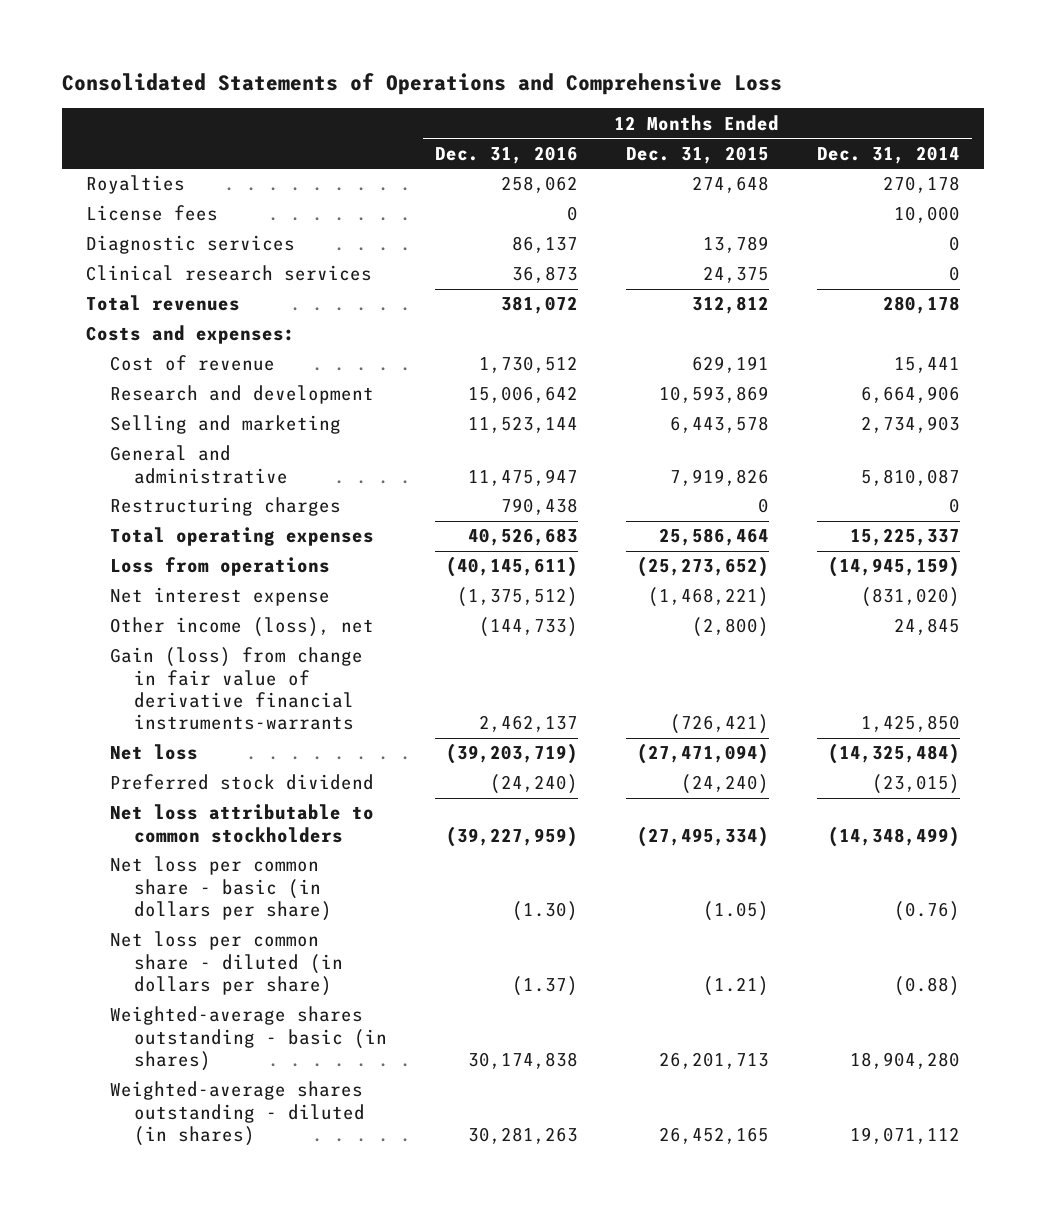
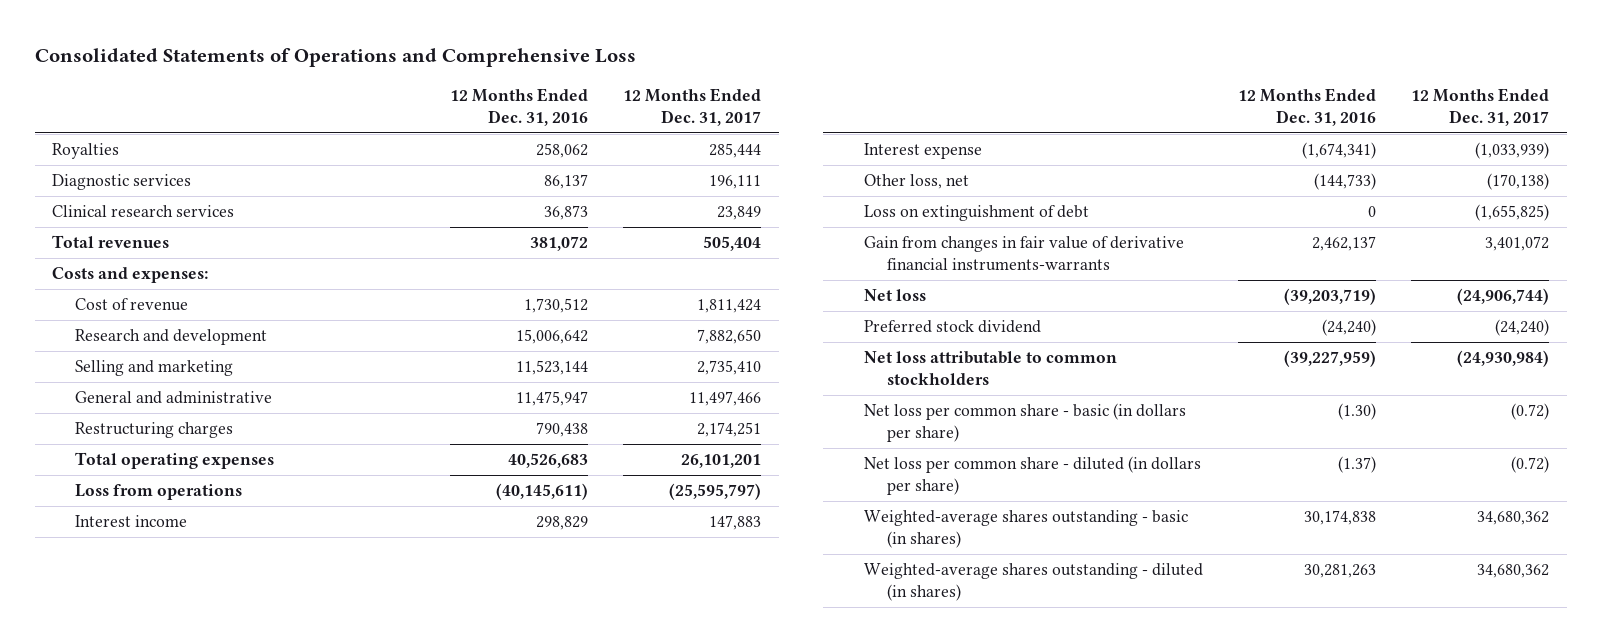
- | 12 Months Ended Dec. 31, 2016 | 12 Months Ended Dec. 31, 2015 | 12 Months Ended Dec. 31, 2014
+ | 12 Months Ended Dec. 31, 2016 | 12 Months Ended Dec. 31, 2017
- License fees | 0 | | 10,000
- Net interest expense | (1,375,512) | (1,468,221) | (831,020)
- Other income (loss), net | (144,733) | (2,800) | 24,845
- Gain (loss) from change in fair value of derivative financial instruments-warrants | 2,462,137 | (726,421) | 1,425,850
+ Interest income | 298,829 | 147,883
+ Interest expense | (1,674,341) | (1,033,939)
+ Other loss, net | (144,733) | (170,138)
+ Loss on extinguishment of debt | 0 | (1,655,825)
+ Gain from changes in fair value of derivative financial instruments-warrants | 2,462,137 | 3,401,072

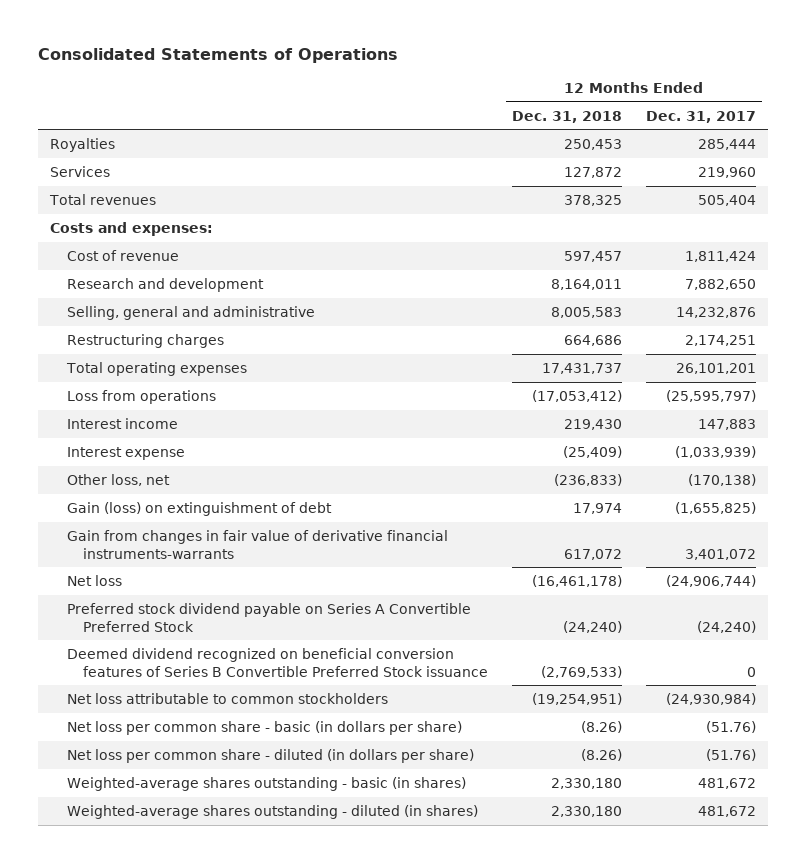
- Consolidated Statements of Operations and Comprehensive Loss
+ Consolidated Statements of Operations
- | 12 Months Ended Dec. 31, 2016 | 12 Months Ended Dec. 31, 2017
+ | 12 Months Ended Dec. 31, 2018 | 12 Months Ended Dec. 31, 2017
- Diagnostic services | 86,137 | 196,111
- Clinical research services | 36,873 | 23,849
+ Services | 127,872 | 219,960
- Selling and marketing | 11,523,144 | 2,735,410
- General and administrative | 11,475,947 | 11,497,466
+ Selling, general and administrative | 8,005,583 | 14,232,876
- Loss on extinguishment of debt | 0 | (1,655,825)
+ Gain (loss) on extinguishment of debt | 17,974 | (1,655,825)
- Preferred stock dividend | (24,240) | (24,240)
+ Preferred stock dividend payable on Series A Convertible Preferred Stock | (24,240) | (24,240)
+ Deemed dividend recognized on beneficial conversion features of Series B Convertible Preferred Stock issuance | (2,769,533) | 0
- Net loss per common share - basic (in dollars per share) | (1.30) | (0.72)
- Net loss per common share - diluted (in dollars per share) | (1.37) | (0.72)
- Weighted-average shares outstanding - basic (in shares) | 30,174,838 | 34,680,362
- Weighted-average shares outstanding - diluted (in shares) | 30,281,263 | 34,680,362
+ Net loss per common share - basic (in dollars per share) | (8.26) | (51.76)
+ Net loss per common share - diluted (in dollars per share) | (8.26) | (51.76)
+ Weighted-average shares outstanding - basic (in shares) | 2,330,180 | 481,672
+ Weighted-average shares outstanding - diluted (in shares) | 2,330,180 | 481,672

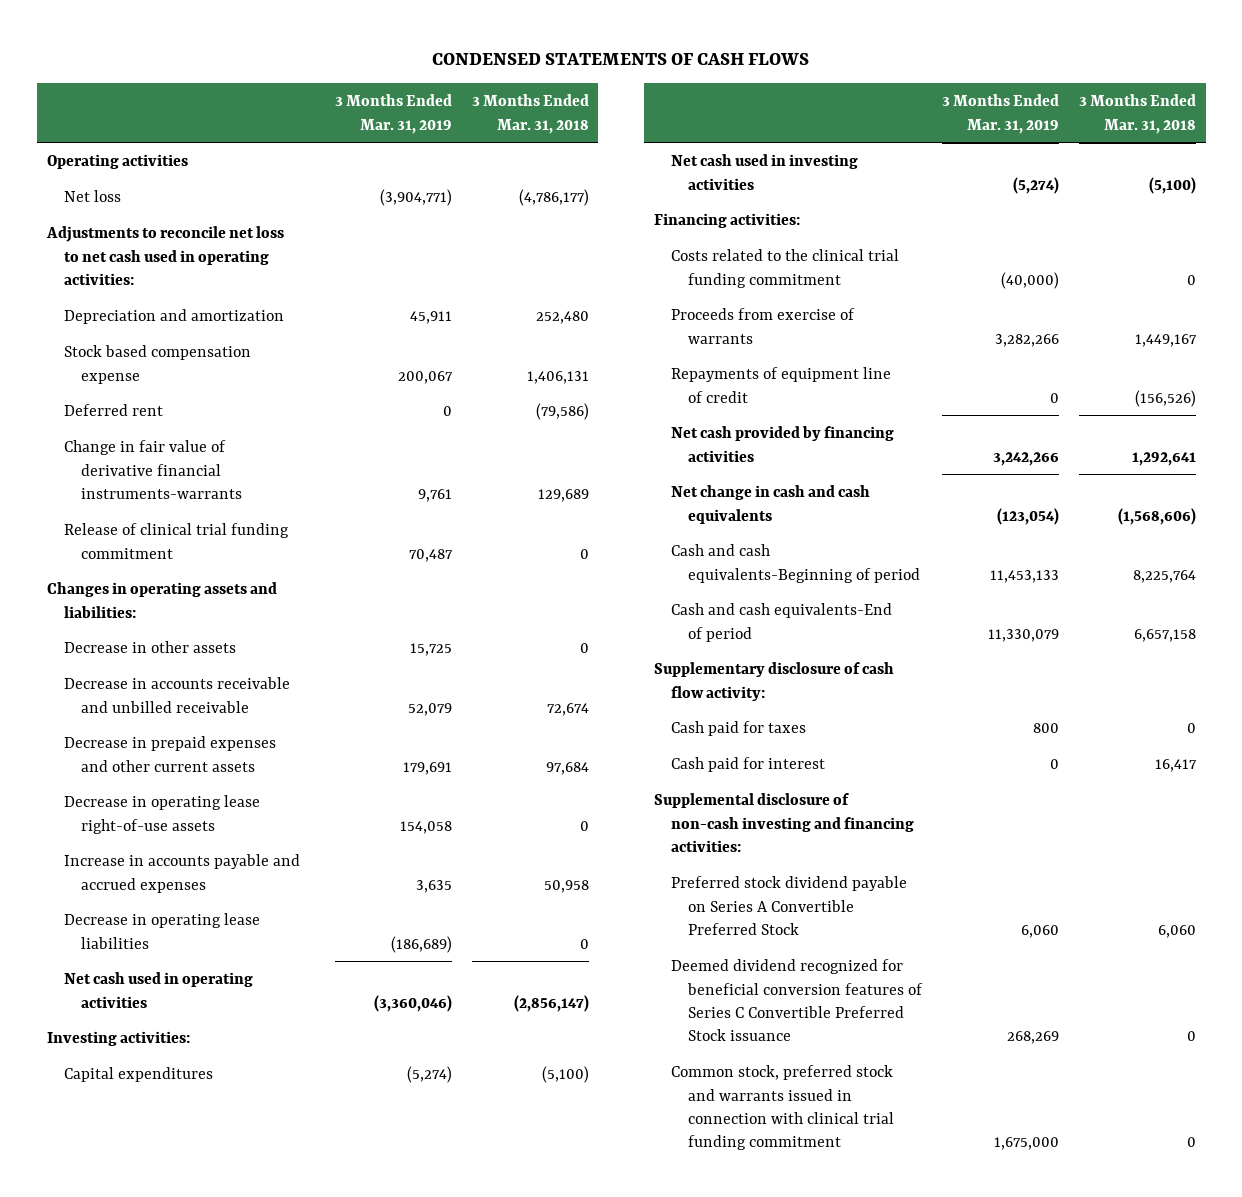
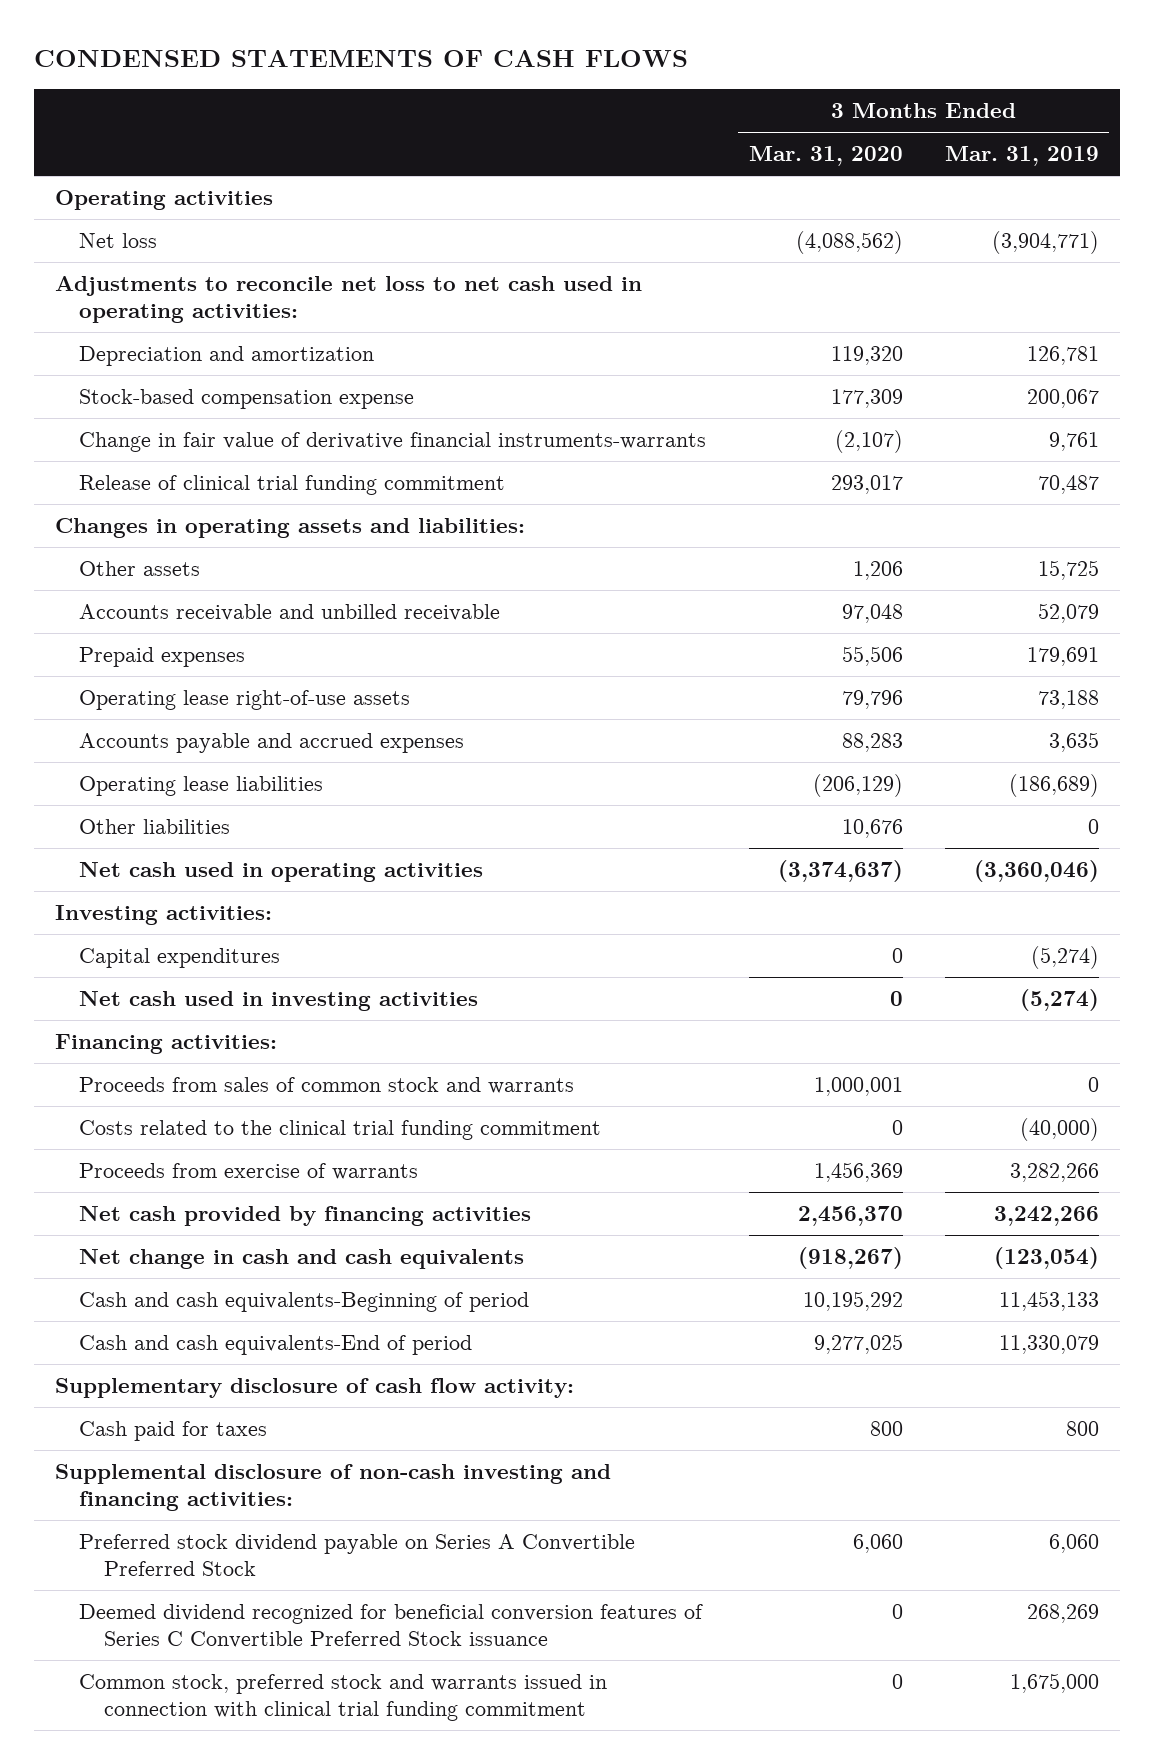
- | 3 Months Ended Mar. 31, 2019 | 3 Months Ended Mar. 31, 2018
+ | 3 Months Ended Mar. 31, 2020 | 3 Months Ended Mar. 31, 2019
- Depreciation and amortization | 45,911 | 252,480
- Stock based compensation expense | 200,067 | 1,406,131
- Deferred rent | 0 | (79,586)
+ Depreciation and amortization | 119,320 | 126,781
+ Stock-based compensation expense | 177,309 | 200,067
- Decrease in other assets | 15,725 | 0
- Decrease in accounts receivable and unbilled receivable | 52,079 | 72,674
- Decrease in prepaid expenses and other current assets | 179,691 | 97,684
- Decrease in operating lease right-of-use assets | 154,058 | 0
- Increase in accounts payable and accrued expenses | 3,635 | 50,958
- Decrease in operating lease liabilities | (186,689) | 0
+ Other assets | 1,206 | 15,725
+ Accounts receivable and unbilled receivable | 97,048 | 52,079
+ Prepaid expenses | 55,506 | 179,691
+ Operating lease right-of-use assets | 79,796 | 73,188
+ Accounts payable and accrued expenses | 88,283 | 3,635
+ Operating lease liabilities | (206,129) | (186,689)
+ Other liabilities | 10,676 | 0
+ Proceeds from sales of common stock and warrants | 1,000,001 | 0
- Repayments of equipment line of credit | 0 | (156,526)
- Cash paid for interest | 0 | 16,417

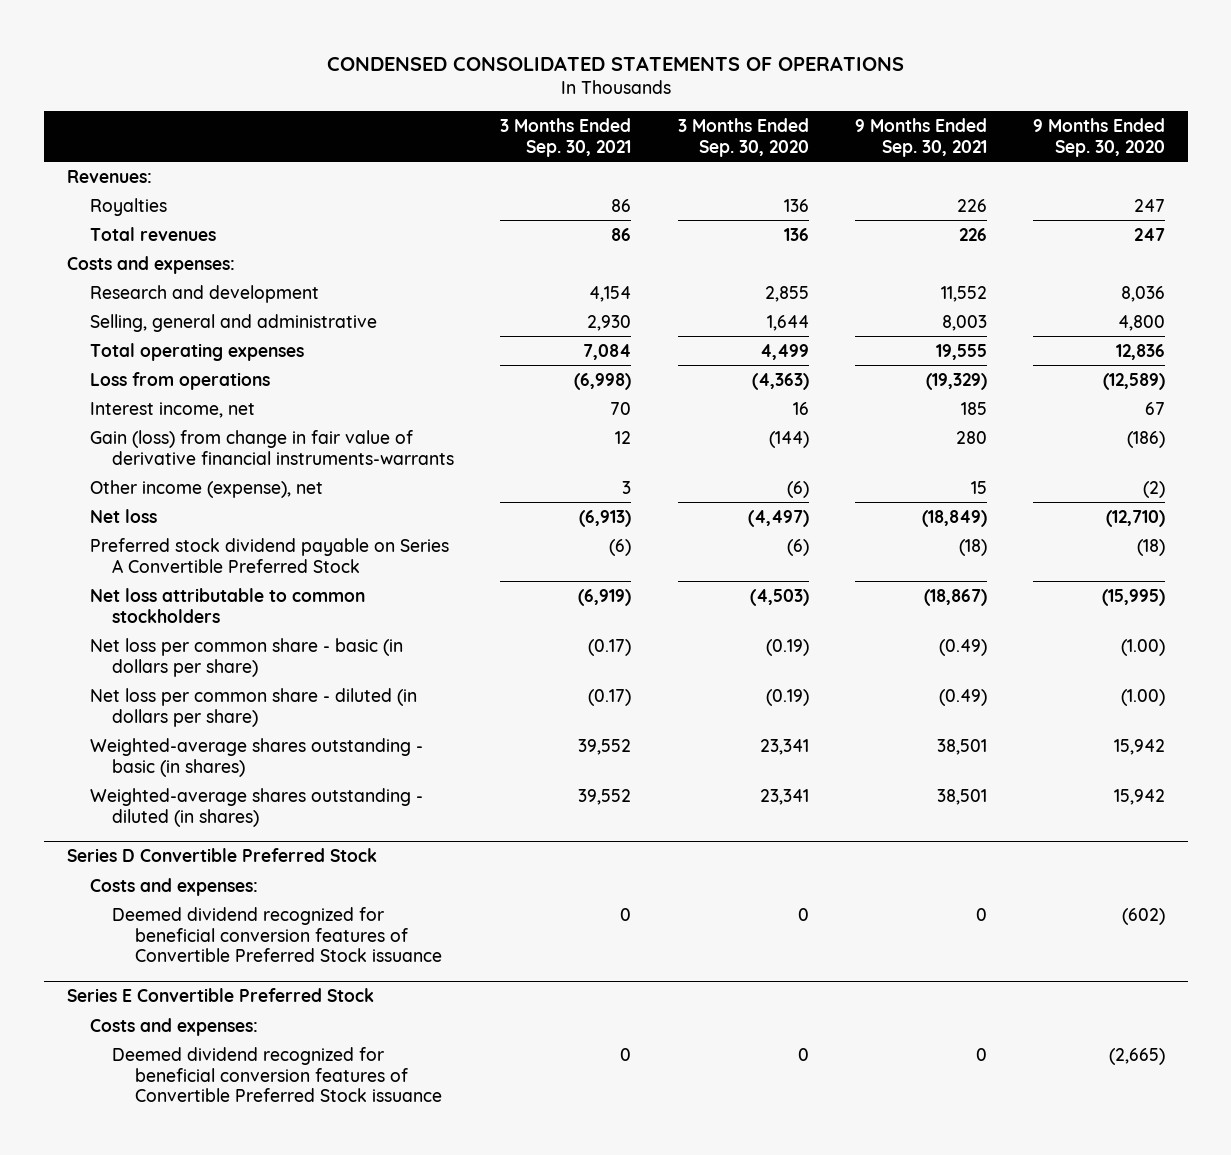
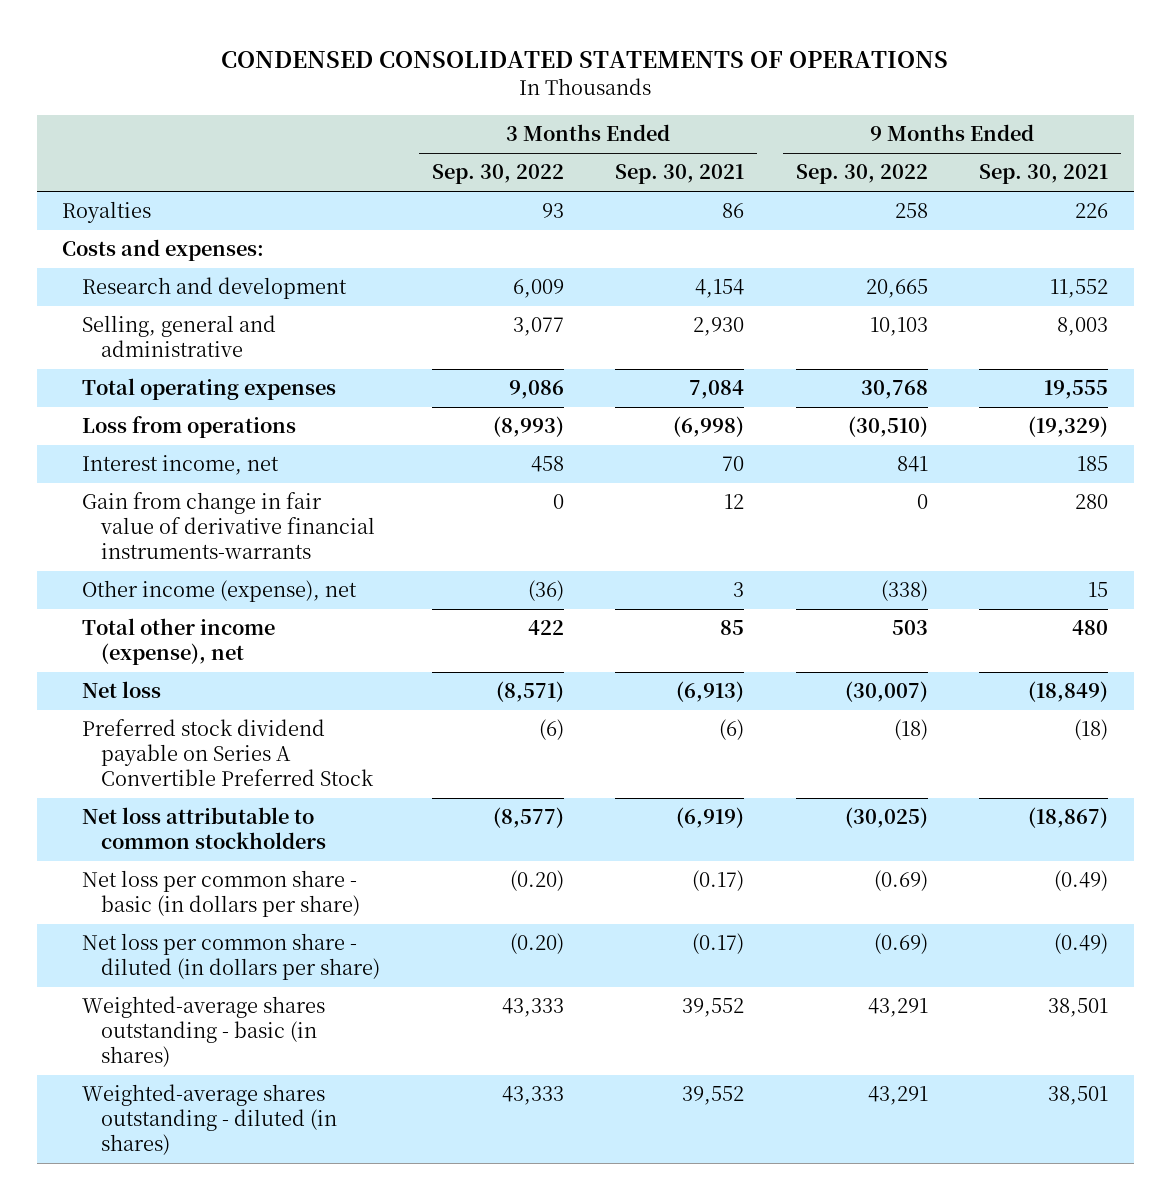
- | 3 Months Ended Sep. 30, 2021 | 3 Months Ended Sep. 30, 2020 | 9 Months Ended Sep. 30, 2021 | 9 Months Ended Sep. 30, 2020
+ | 3 Months Ended Sep. 30, 2022 | 3 Months Ended Sep. 30, 2021 | 9 Months Ended Sep. 30, 2022 | 9 Months Ended Sep. 30, 2021
- Revenues:
- Total revenues | 86 | 136 | 226 | 247
- Gain (loss) from change in fair value of derivative financial instruments-warrants | 12 | (144) | 280 | (186)
+ Gain from change in fair value of derivative financial instruments-warrants | 0 | 12 | 0 | 280
+ Total other income (expense), net | 422 | 85 | 503 | 480
- Series D Convertible Preferred Stock
- Costs and expenses:
- Deemed dividend recognized for beneficial conversion features of Convertible Preferred Stock issuance | 0 | 0 | 0 | (602)
- Series E Convertible Preferred Stock
- Costs and expenses:
- Deemed dividend recognized for beneficial conversion features of Convertible Preferred Stock issuance | 0 | 0 | 0 | (2,665)

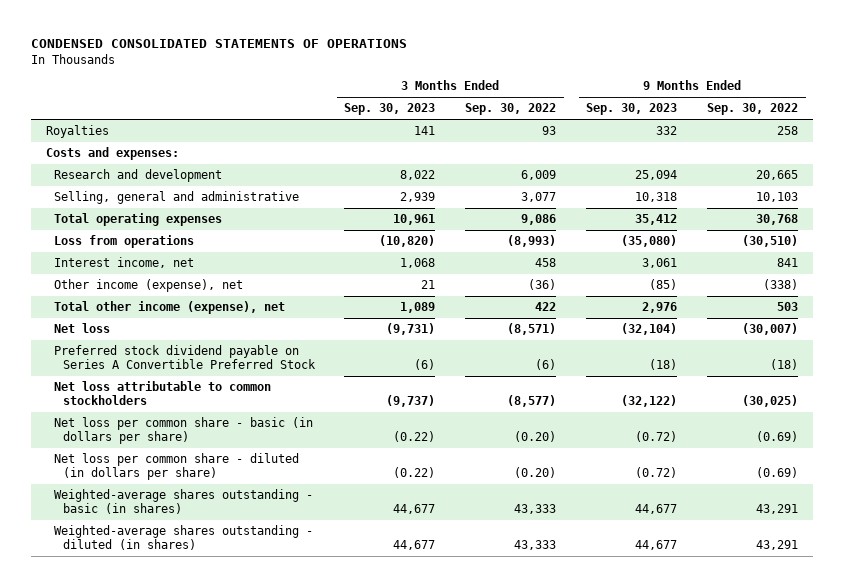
- | 3 Months Ended Sep. 30, 2022 | 3 Months Ended Sep. 30, 2021 | 9 Months Ended Sep. 30, 2022 | 9 Months Ended Sep. 30, 2021
+ | 3 Months Ended Sep. 30, 2023 | 3 Months Ended Sep. 30, 2022 | 9 Months Ended Sep. 30, 2023 | 9 Months Ended Sep. 30, 2022
- Gain from change in fair value of derivative financial instruments-warrants | 0 | 12 | 0 | 280

